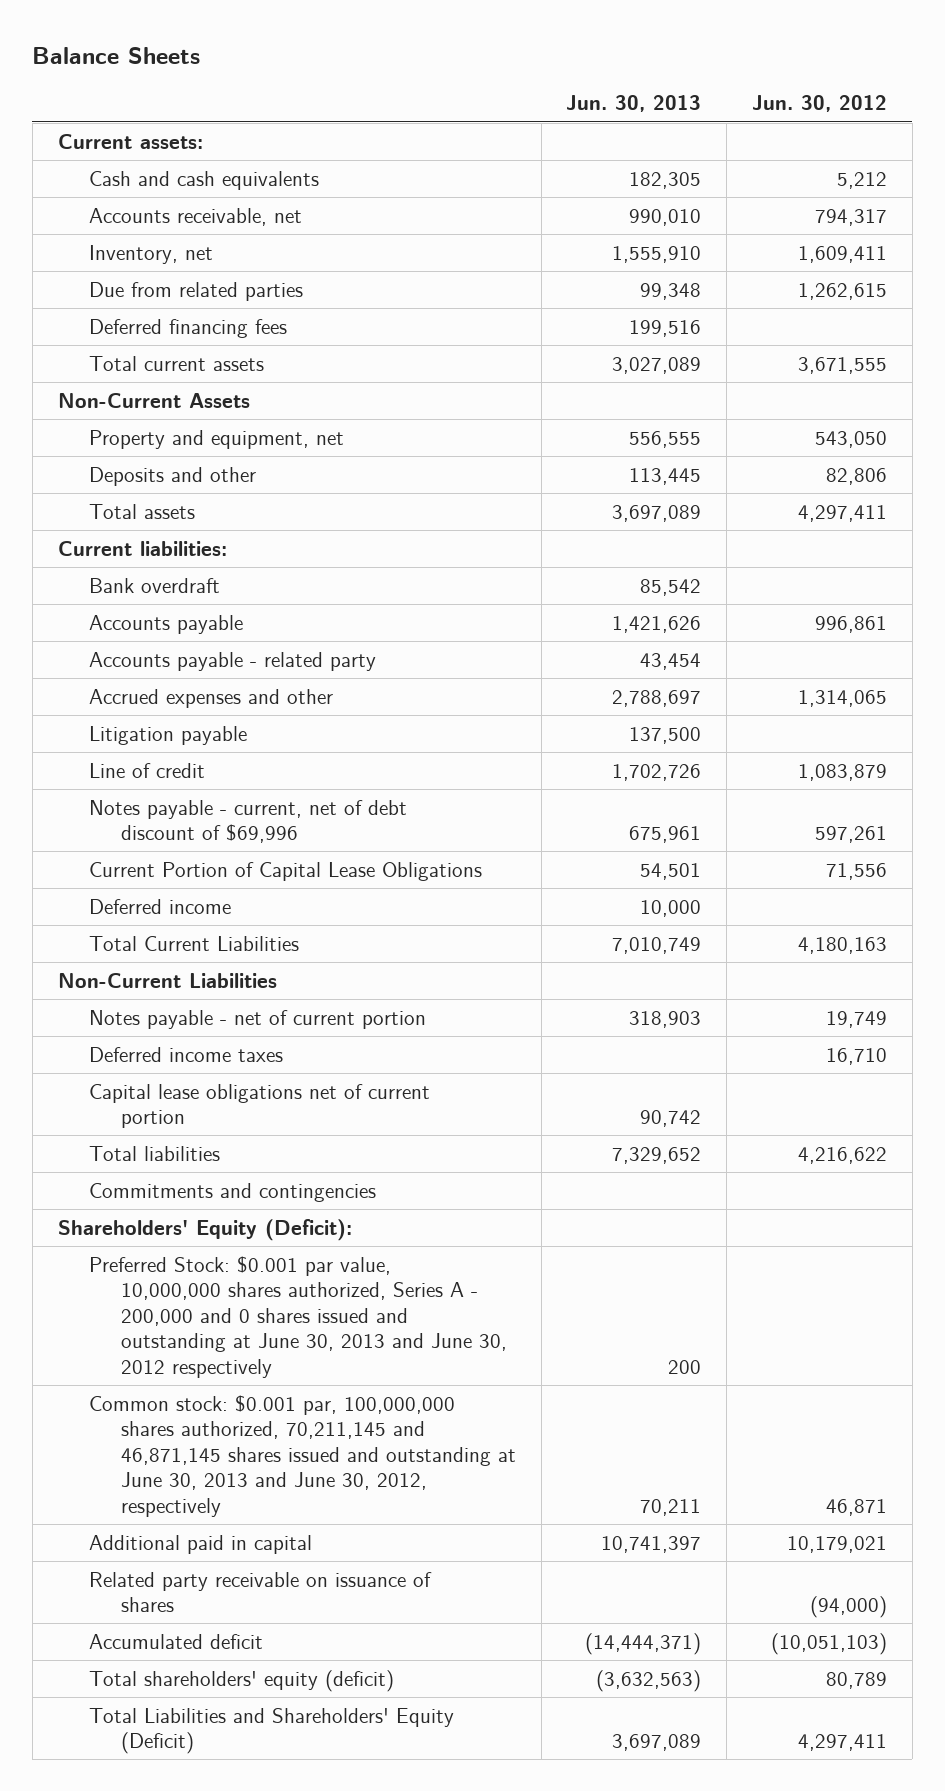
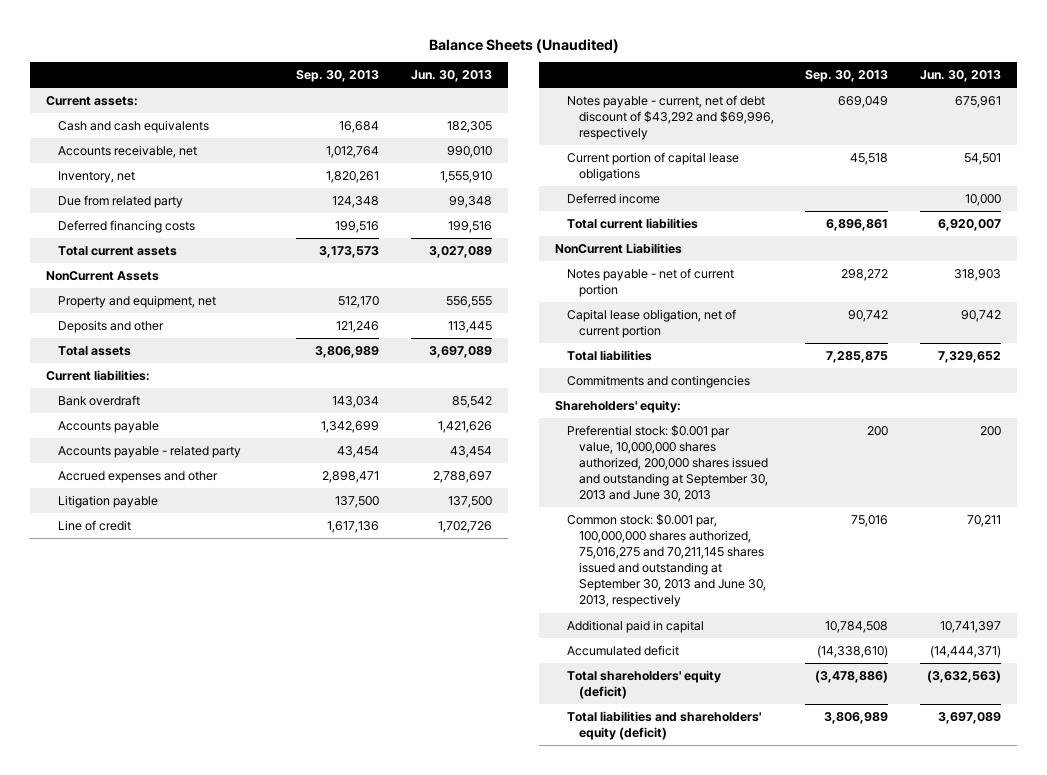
- Balance Sheets
+ Balance Sheets (Unaudited)
- | Jun. 30, 2013 | Jun. 30, 2012
+ | Sep. 30, 2013 | Jun. 30, 2013
- Due from related parties | 99,348 | 1,262,615
- Deferred financing fees | 199,516 |
+ Due from related party | 124,348 | 99,348
+ Deferred financing costs | 199,516 | 199,516
- Non-Current Assets
+ NonCurrent Assets
- Notes payable - current, net of debt discount of $69,996 | 675,961 | 597,261
- Current Portion of Capital Lease Obligations | 54,501 | 71,556
+ Notes payable - current, net of debt discount of $43,292 and $69,996, respectively | 669,049 | 675,961
+ Current portion of capital lease obligations | 45,518 | 54,501
- Total Current Liabilities | 7,010,749 | 4,180,163
- Non-Current Liabilities
+ Total current liabilities | 6,896,861 | 6,920,007
+ NonCurrent Liabilities
- Deferred income taxes | | 16,710
- Capital lease obligations net of current portion | 90,742 |
+ Capital lease obligation, net of current portion | 90,742 | 90,742
- Shareholders' Equity (Deficit):
- Preferred Stock: $0.001 par value, 10,000,000 shares authorized, Series A - 200,000 and 0 shares issued and outstanding at June 30, 2013 and June 30, 2012 respectively | 200 |
- Common stock: $0.001 par, 100,000,000 shares authorized, 70,211,145 and 46,871,145 shares issued and outstanding at June 30, 2013 and June 30, 2012, respectively | 70,211 | 46,871
+ Shareholders' equity:
+ Preferential stock: $0.001 par value, 10,000,000 shares authorized, 200,000 shares issued and outstanding at September 30, 2013 and June 30, 2013 | 200 | 200
+ Common stock: $0.001 par, 100,000,000 shares authorized, 75,016,275 and 70,211,145 shares issued and outstanding at September 30, 2013 and June 30, 2013, respectively | 75,016 | 70,211
- Related party receivable on issuance of shares | | (94,000)
- Total Liabilities and Shareholders' Equity (Deficit) | 3,697,089 | 4,297,411
+ Total liabilities and shareholders' equity (deficit) | 3,806,989 | 3,697,089

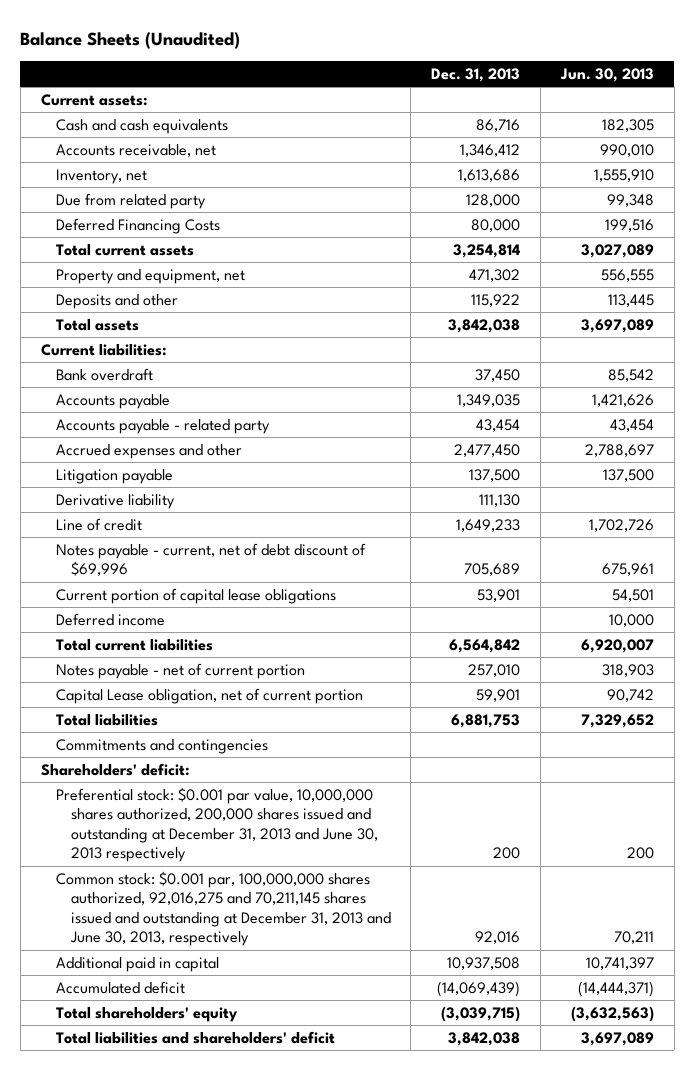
- | Sep. 30, 2013 | Jun. 30, 2013
+ | Dec. 31, 2013 | Jun. 30, 2013
- Deferred financing costs | 199,516 | 199,516
+ Deferred Financing Costs | 80,000 | 199,516
- NonCurrent Assets
+ Derivative liability | 111,130 |
- Notes payable - current, net of debt discount of $43,292 and $69,996, respectively | 669,049 | 675,961
+ Notes payable - current, net of debt discount of $69,996 | 705,689 | 675,961
- NonCurrent Liabilities
- Capital lease obligation, net of current portion | 90,742 | 90,742
+ Capital Lease obligation, net of current portion | 59,901 | 90,742
- Shareholders' equity:
- Preferential stock: $0.001 par value, 10,000,000 shares authorized, 200,000 shares issued and outstanding at September 30, 2013 and June 30, 2013 | 200 | 200
- Common stock: $0.001 par, 100,000,000 shares authorized, 75,016,275 and 70,211,145 shares issued and outstanding at September 30, 2013 and June 30, 2013, respectively | 75,016 | 70,211
+ Shareholders' deficit:
+ Preferential stock: $0.001 par value, 10,000,000 shares authorized, 200,000 shares issued and outstanding at December 31, 2013 and June 30, 2013 respectively | 200 | 200
+ Common stock: $0.001 par, 100,000,000 shares authorized, 92,016,275 and 70,211,145 shares issued and outstanding at December 31, 2013 and June 30, 2013, respectively | 92,016 | 70,211
- Total shareholders' equity (deficit) | (3,478,886) | (3,632,563)
- Total liabilities and shareholders' equity (deficit) | 3,806,989 | 3,697,089
+ Total shareholders' equity | (3,039,715) | (3,632,563)
+ Total liabilities and shareholders' deficit | 3,842,038 | 3,697,089

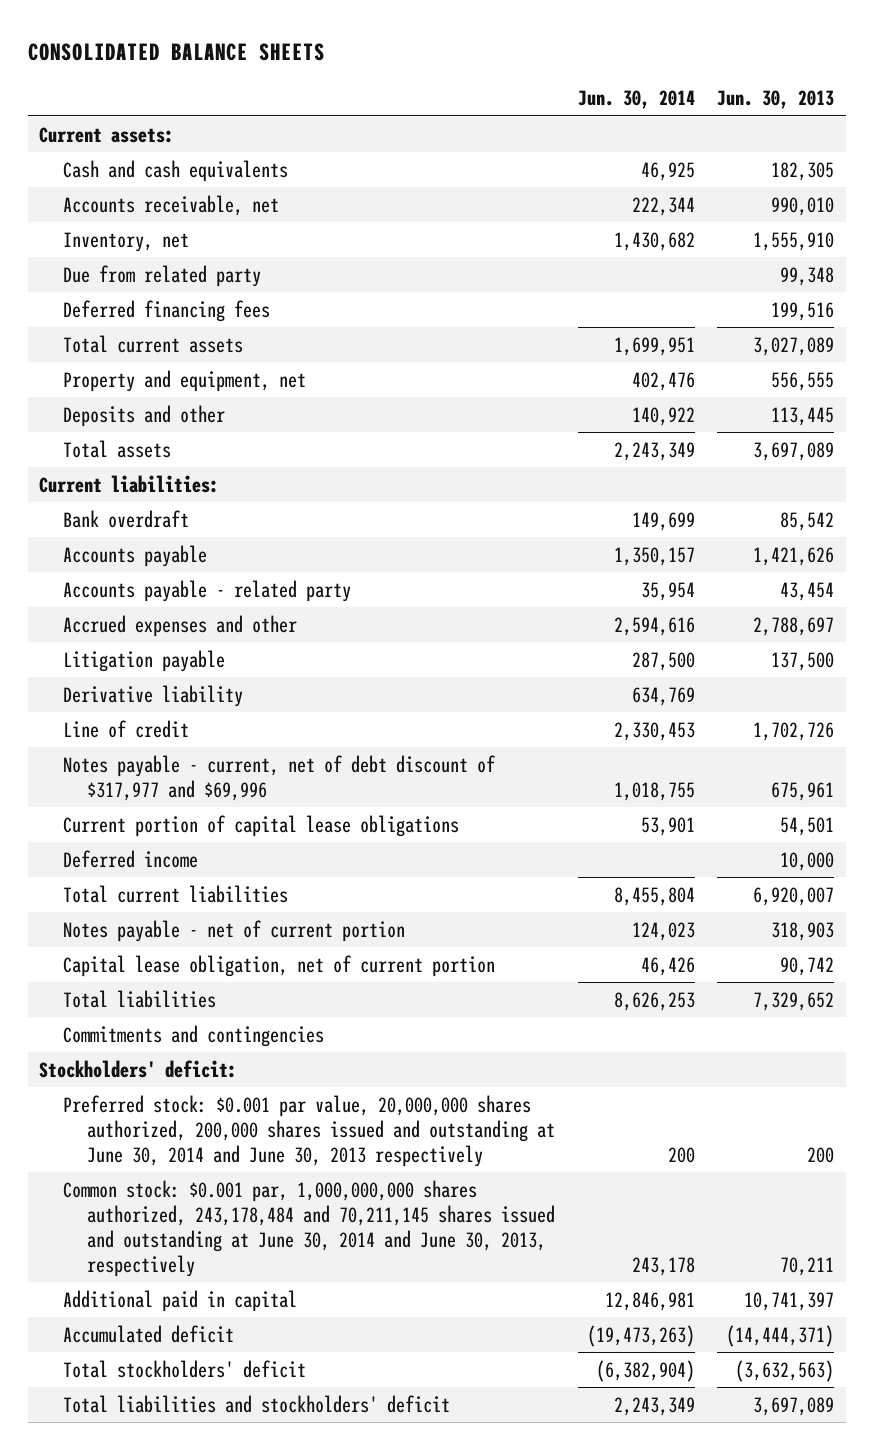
- Balance Sheets (Unaudited)
+ CONSOLIDATED BALANCE SHEETS
- | Dec. 31, 2013 | Jun. 30, 2013
+ | Jun. 30, 2014 | Jun. 30, 2013
- Deferred Financing Costs | 80,000 | 199,516
+ Deferred financing fees | | 199,516
- Notes payable - current, net of debt discount of $69,996 | 705,689 | 675,961
+ Notes payable - current, net of debt discount of $317,977 and $69,996 | 1,018,755 | 675,961
- Capital Lease obligation, net of current portion | 59,901 | 90,742
+ Capital lease obligation, net of current portion | 46,426 | 90,742
- Shareholders' deficit:
- Preferential stock: $0.001 par value, 10,000,000 shares authorized, 200,000 shares issued and outstanding at December 31, 2013 and June 30, 2013 respectively | 200 | 200
- Common stock: $0.001 par, 100,000,000 shares authorized, 92,016,275 and 70,211,145 shares issued and outstanding at December 31, 2013 and June 30, 2013, respectively | 92,016 | 70,211
+ Stockholders' deficit:
+ Preferred stock: $0.001 par value, 20,000,000 shares authorized, 200,000 shares issued and outstanding at June 30, 2014 and June 30, 2013 respectively | 200 | 200
+ Common stock: $0.001 par, 1,000,000,000 shares authorized, 243,178,484 and 70,211,145 shares issued and outstanding at June 30, 2014 and June 30, 2013, respectively | 243,178 | 70,211
- Total shareholders' equity | (3,039,715) | (3,632,563)
- Total liabilities and shareholders' deficit | 3,842,038 | 3,697,089
+ Total stockholders' deficit | (6,382,904) | (3,632,563)
+ Total liabilities and stockholders' deficit | 2,243,349 | 3,697,089

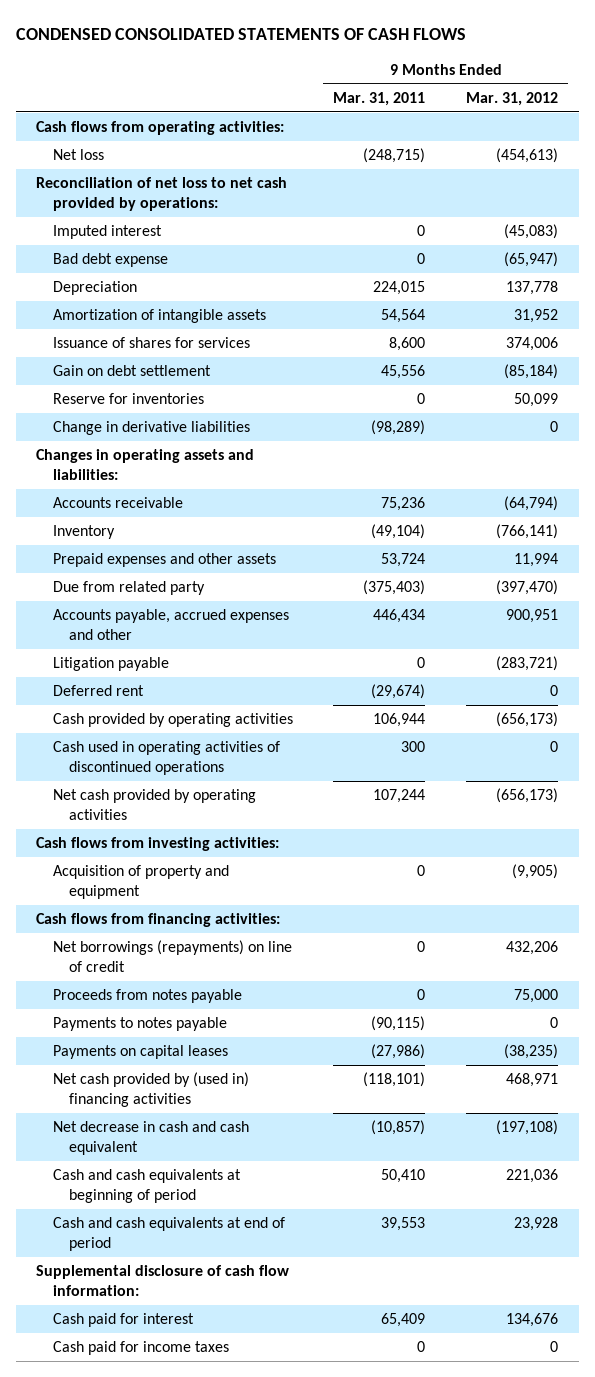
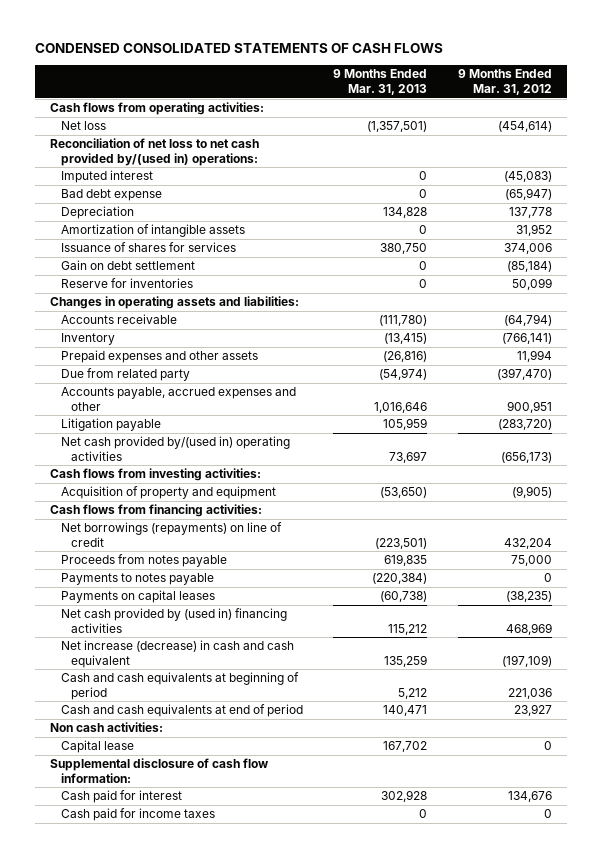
- | 9 Months Ended Mar. 31, 2011 | 9 Months Ended Mar. 31, 2012
+ | 9 Months Ended Mar. 31, 2013 | 9 Months Ended Mar. 31, 2012
- Net loss | (248,715) | (454,613)
- Reconciliation of net loss to net cash provided by operations:
+ Net loss | (1,357,501) | (454,614)
+ Reconciliation of net loss to net cash provided by/(used in) operations:
- Change in derivative liabilities | (98,289) | 0
- Litigation payable | 0 | (283,721)
- Deferred rent | (29,674) | 0
- Cash provided by operating activities | 106,944 | (656,173)
- Cash used in operating activities of discontinued operations | 300 | 0
- Net cash provided by operating activities | 107,244 | (656,173)
+ Litigation payable | 105,959 | (283,720)
+ Net cash provided by/(used in) operating activities | 73,697 | (656,173)
- Net borrowings (repayments) on line of credit | 0 | 432,206
+ Net borrowings (repayments) on line of credit | (223,501) | 432,204
- Net cash provided by (used in) financing activities | (118,101) | 468,971
- Net decrease in cash and cash equivalent | (10,857) | (197,108)
+ Net cash provided by (used in) financing activities | 115,212 | 468,969
+ Net increase (decrease) in cash and cash equivalent | 135,259 | (197,109)
- Cash and cash equivalents at end of period | 39,553 | 23,928
+ Cash and cash equivalents at end of period | 140,471 | 23,927
+ Non cash activities:
+ Capital lease | 167,702 | 0

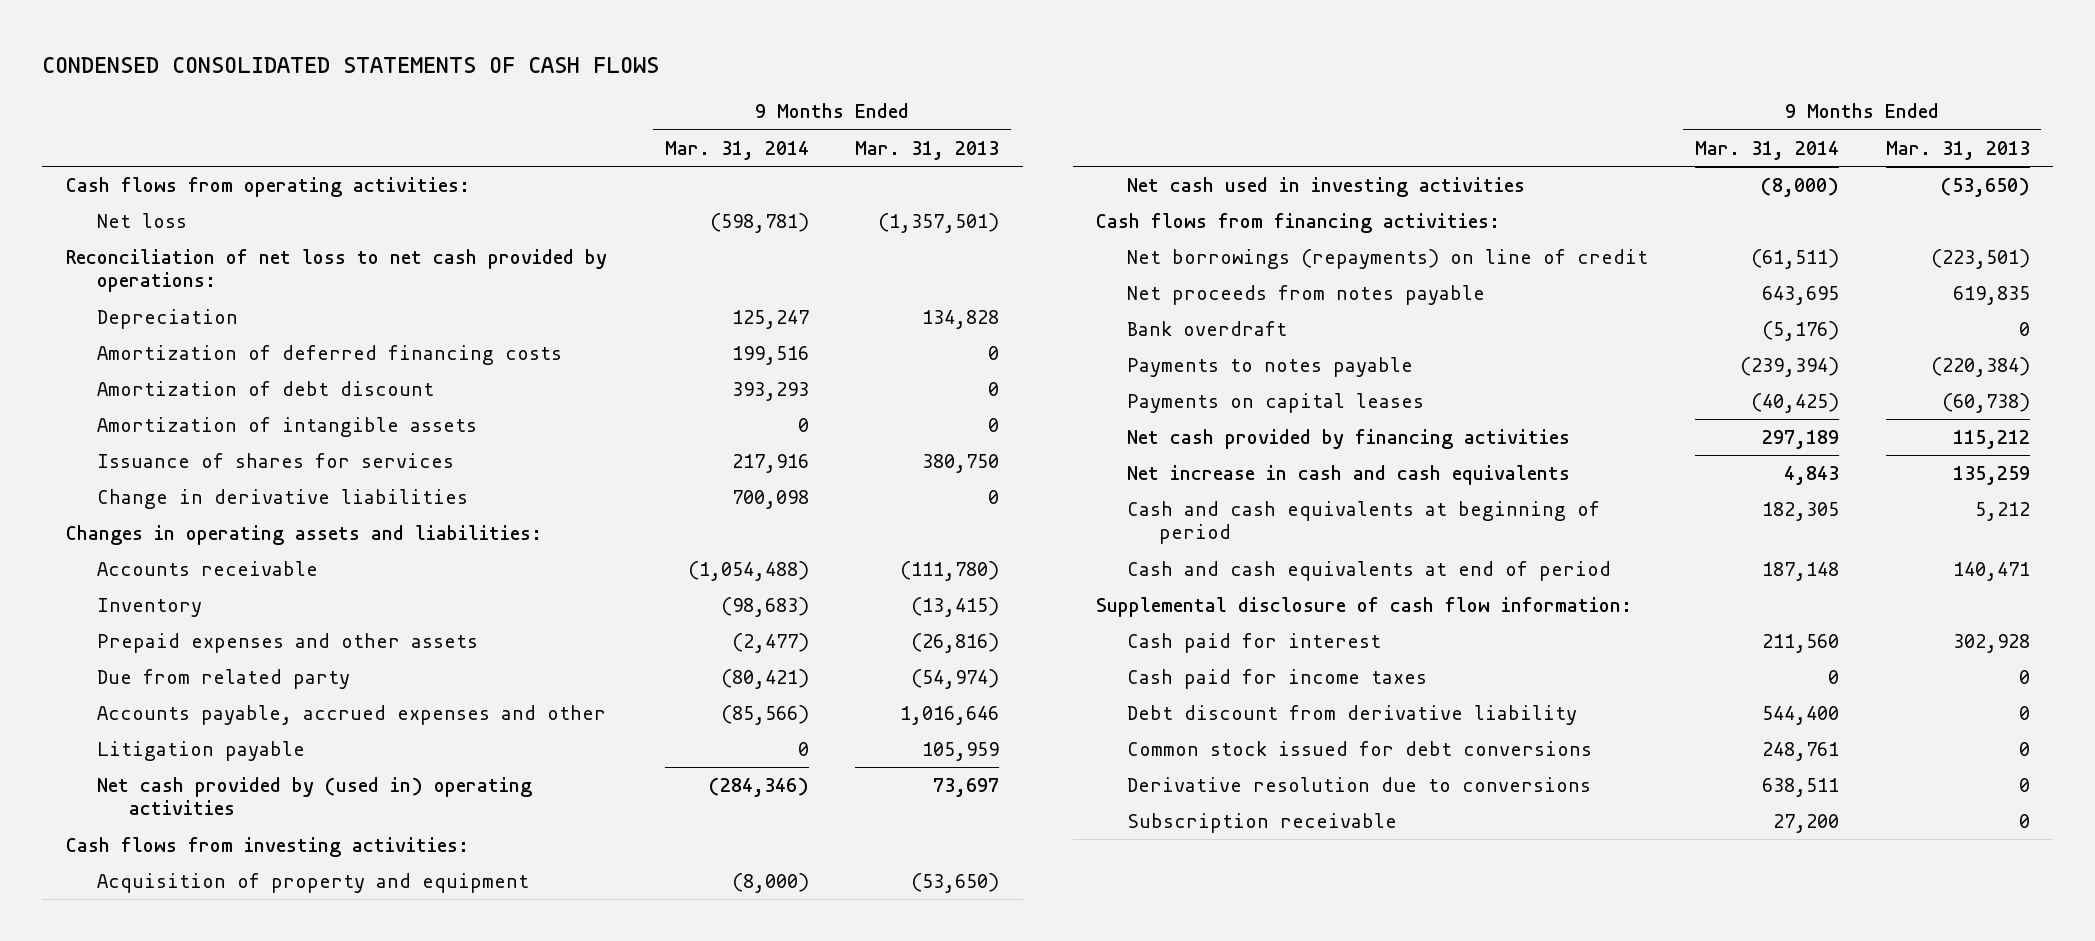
- | 9 Months Ended Mar. 31, 2013 | 9 Months Ended Mar. 31, 2012
+ | 9 Months Ended Mar. 31, 2014 | 9 Months Ended Mar. 31, 2013
- Reconciliation of net loss to net cash provided by/(used in) operations:
- Imputed interest | 0 | (45,083)
- Bad debt expense | 0 | (65,947)
+ Reconciliation of net loss to net cash provided by operations:
+ Amortization of deferred financing costs | 199,516 | 0
+ Amortization of debt discount | 393,293 | 0
- Gain on debt settlement | 0 | (85,184)
- Reserve for inventories | 0 | 50,099
+ Change in derivative liabilities | 700,098 | 0
- Net cash provided by/(used in) operating activities | 73,697 | (656,173)
+ Net cash provided by (used in) operating activities | (284,346) | 73,697
+ Net cash used in investing activities | (8,000) | (53,650)
- Proceeds from notes payable | 619,835 | 75,000
+ Net proceeds from notes payable | 643,695 | 619,835
+ Bank overdraft | (5,176) | 0
- Net cash provided by (used in) financing activities | 115,212 | 468,969
- Net increase (decrease) in cash and cash equivalent | 135,259 | (197,109)
+ Net cash provided by financing activities | 297,189 | 115,212
+ Net increase in cash and cash equivalents | 4,843 | 135,259
- Non cash activities:
- Capital lease | 167,702 | 0
+ Debt discount from derivative liability | 544,400 | 0
+ Common stock issued for debt conversions | 248,761 | 0
+ Derivative resolution due to conversions | 638,511 | 0
+ Subscription receivable | 27,200 | 0

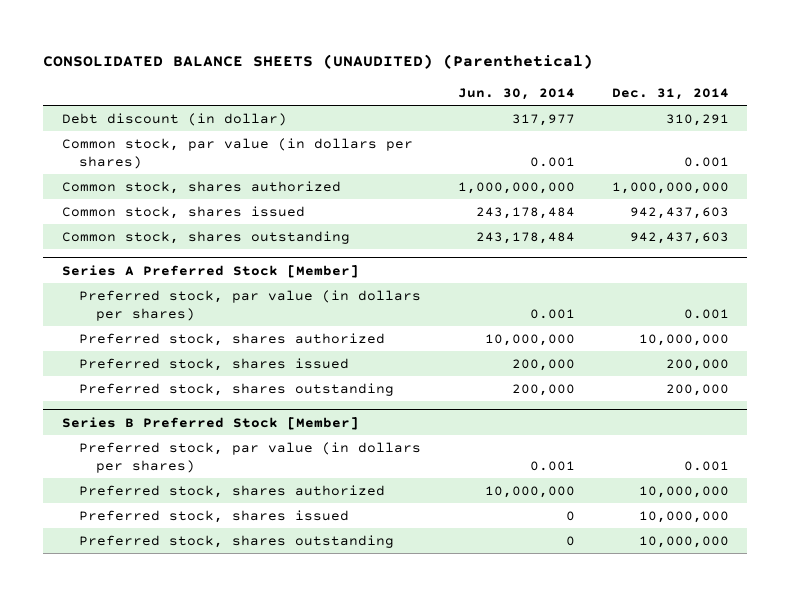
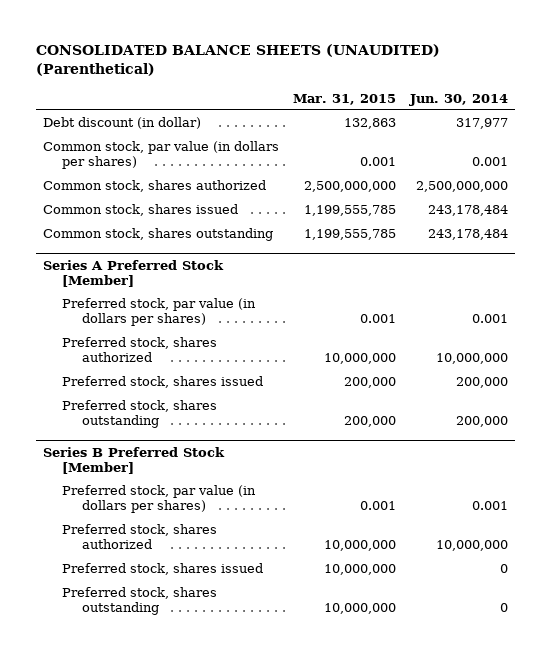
- | Jun. 30, 2014 | Dec. 31, 2014
+ | Mar. 31, 2015 | Jun. 30, 2014
- Common stock, shares authorized | 1,000,000,000 | 1,000,000,000
+ Common stock, shares authorized | 2,500,000,000 | 2,500,000,000

